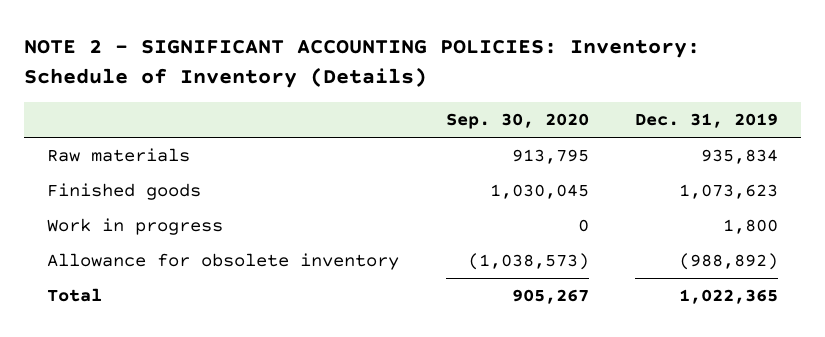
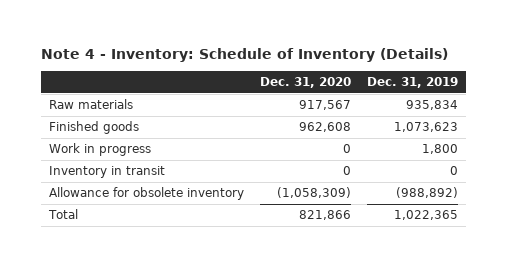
- NOTE 2 - SIGNIFICANT ACCOUNTING POLICIES: Inventory: Schedule of Inventory (Details)
+ Note 4 - Inventory: Schedule of Inventory (Details)
- | Sep. 30, 2020 | Dec. 31, 2019
+ | Dec. 31, 2020 | Dec. 31, 2019
+ Inventory in transit | 0 | 0

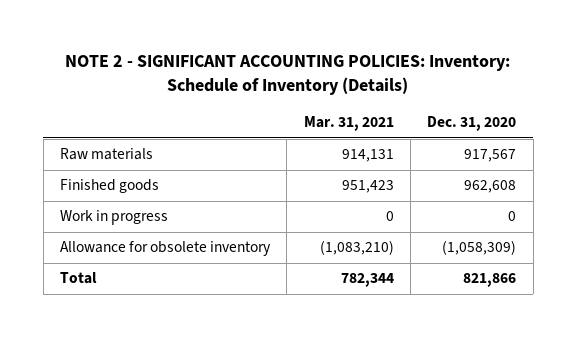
- Note 4 - Inventory: Schedule of Inventory (Details)
+ NOTE 2 - SIGNIFICANT ACCOUNTING POLICIES: Inventory: Schedule of Inventory (Details)
- | Dec. 31, 2020 | Dec. 31, 2019
+ | Mar. 31, 2021 | Dec. 31, 2020
- Inventory in transit | 0 | 0

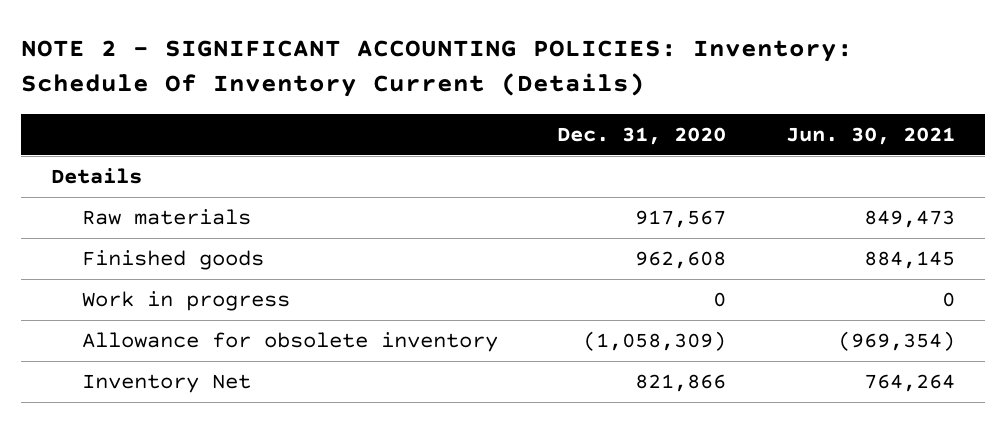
- NOTE 2 - SIGNIFICANT ACCOUNTING POLICIES: Inventory: Schedule of Inventory (Details)
+ NOTE 2 - SIGNIFICANT ACCOUNTING POLICIES: Inventory: Schedule Of Inventory Current (Details)
- | Mar. 31, 2021 | Dec. 31, 2020
+ | Dec. 31, 2020 | Jun. 30, 2021
+ Details
- Total | 782,344 | 821,866
+ Inventory Net | 821,866 | 764,264

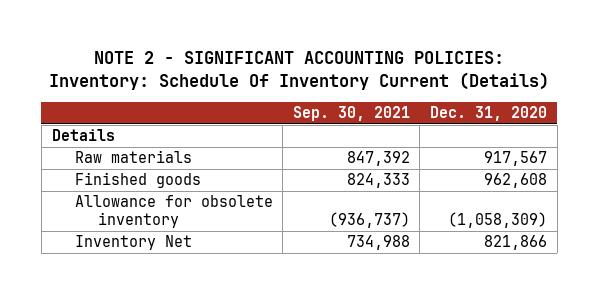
- | Dec. 31, 2020 | Jun. 30, 2021
+ | Sep. 30, 2021 | Dec. 31, 2020
- Work in progress | 0 | 0

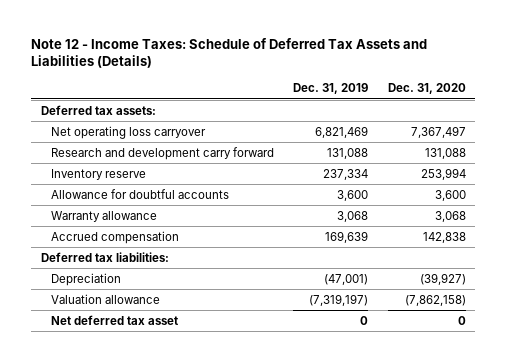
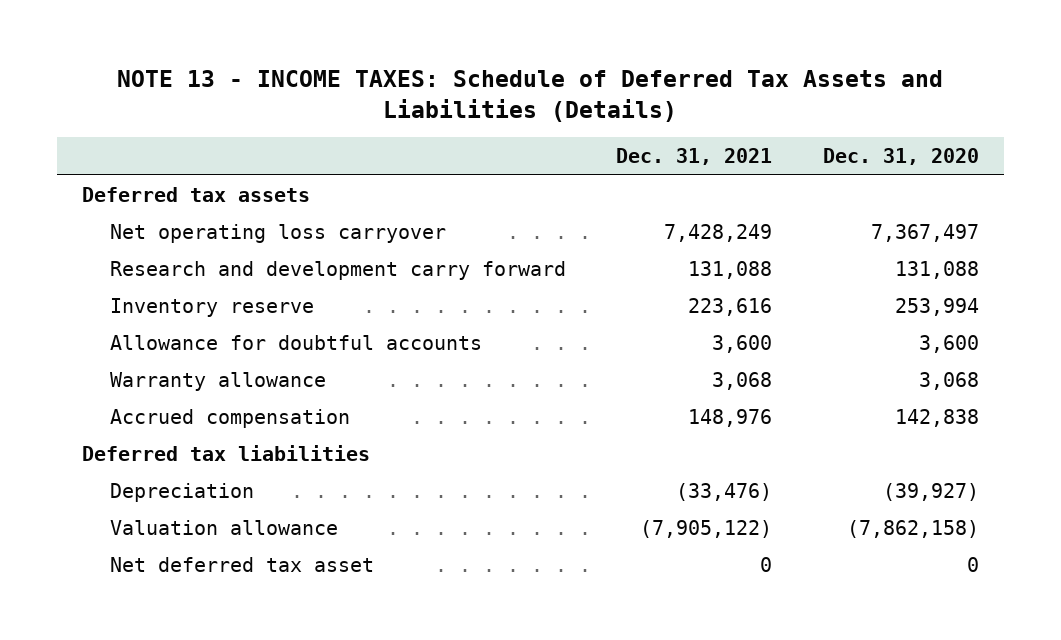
- Note 12 - Income Taxes: Schedule of Deferred Tax Assets and Liabilities (Details)
+ NOTE 13 - INCOME TAXES: Schedule of Deferred Tax Assets and Liabilities (Details)
- | Dec. 31, 2019 | Dec. 31, 2020
+ | Dec. 31, 2021 | Dec. 31, 2020
- Deferred tax assets:
+ Deferred tax assets
- Deferred tax liabilities:
+ Deferred tax liabilities

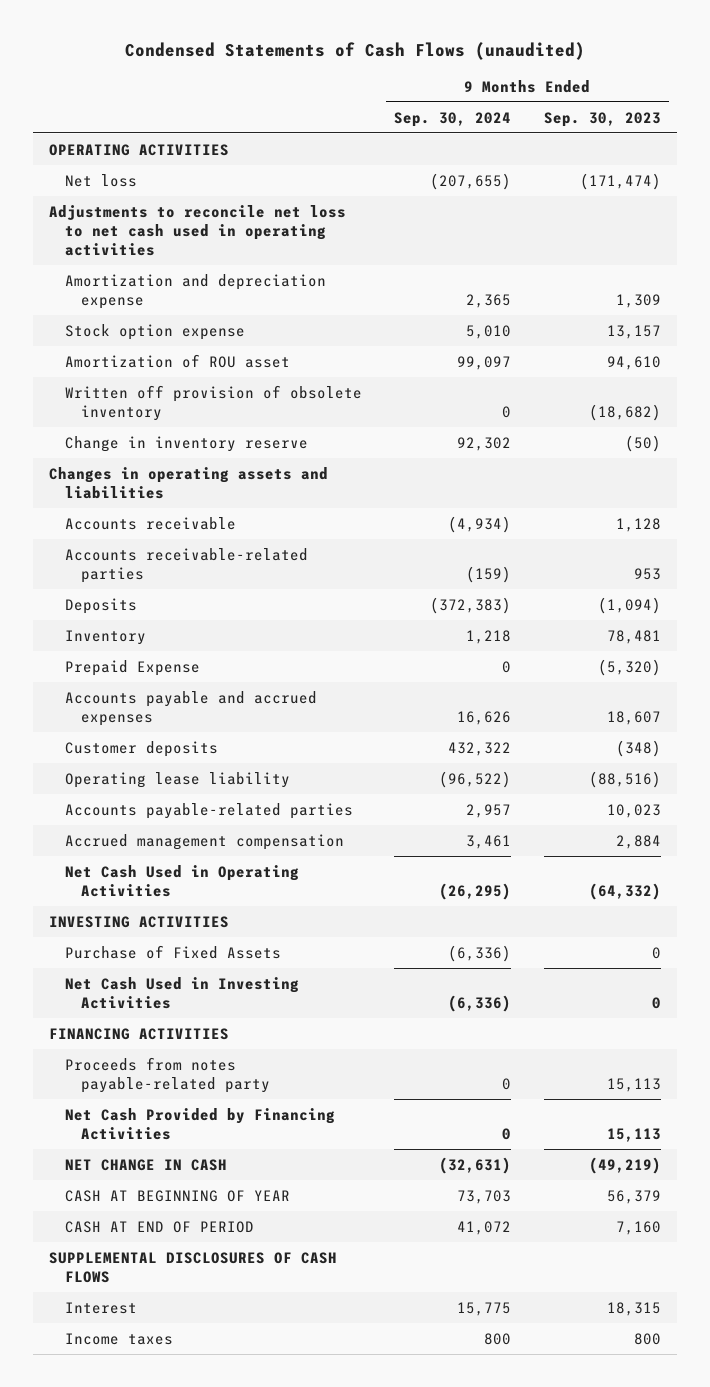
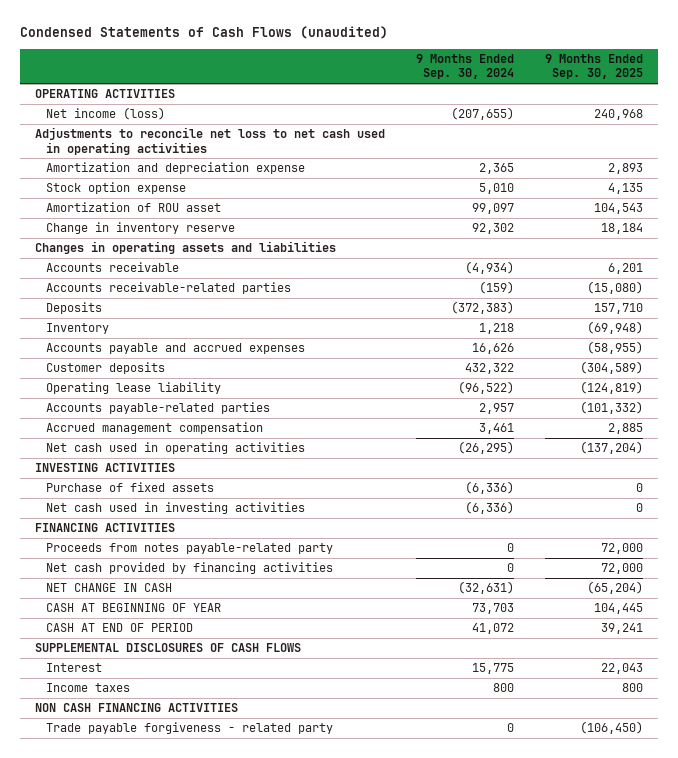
- | 9 Months Ended Sep. 30, 2024 | 9 Months Ended Sep. 30, 2023
+ | 9 Months Ended Sep. 30, 2024 | 9 Months Ended Sep. 30, 2025
- Net loss | (207,655) | (171,474)
+ Net income (loss) | (207,655) | 240,968
- Written off provision of obsolete inventory | 0 | (18,682)
- Prepaid Expense | 0 | (5,320)
- Net Cash Used in Operating Activities | (26,295) | (64,332)
+ Net cash used in operating activities | (26,295) | (137,204)
- Purchase of Fixed Assets | (6,336) | 0
- Net Cash Used in Investing Activities | (6,336) | 0
+ Purchase of fixed assets | (6,336) | 0
+ Net cash used in investing activities | (6,336) | 0
- Net Cash Provided by Financing Activities | 0 | 15,113
+ Net cash provided by financing activities | 0 | 72,000
+ NON CASH FINANCING ACTIVITIES
+ Trade payable forgiveness - related party | 0 | (106,450)

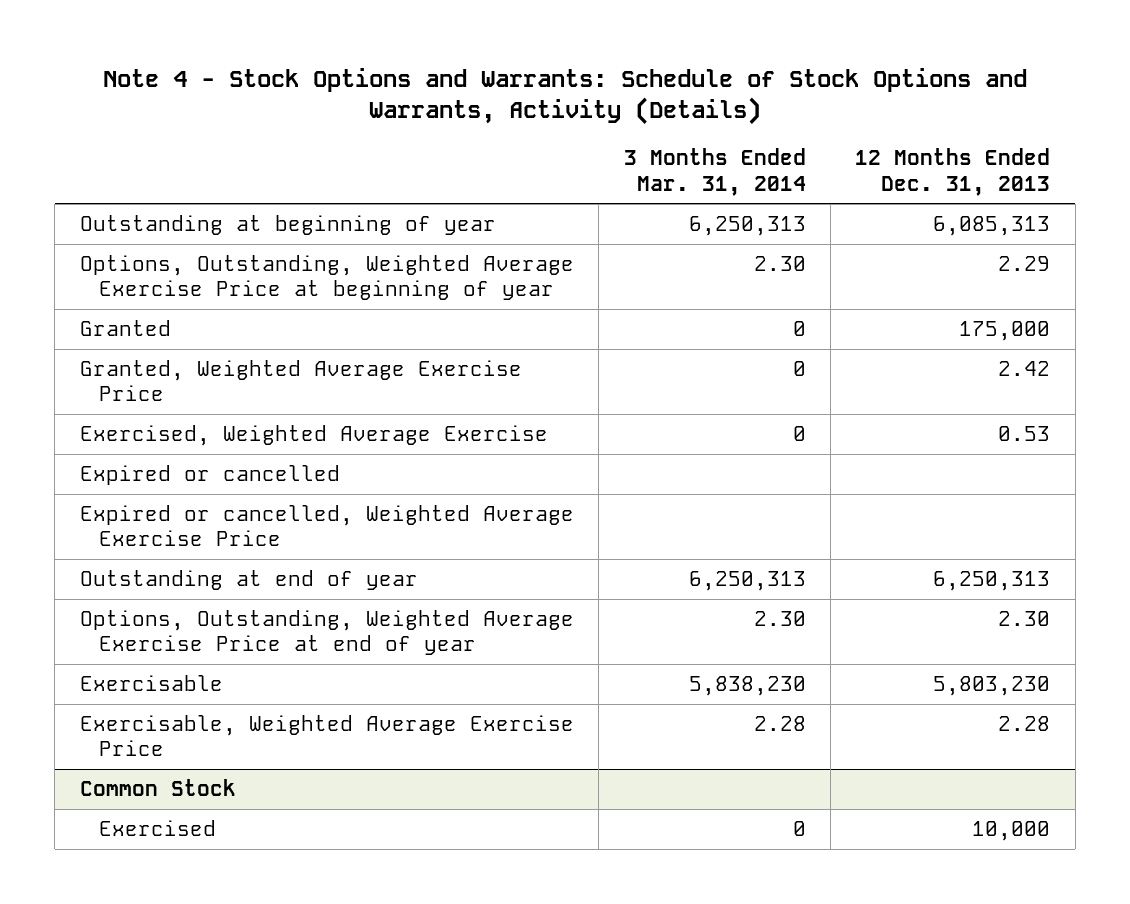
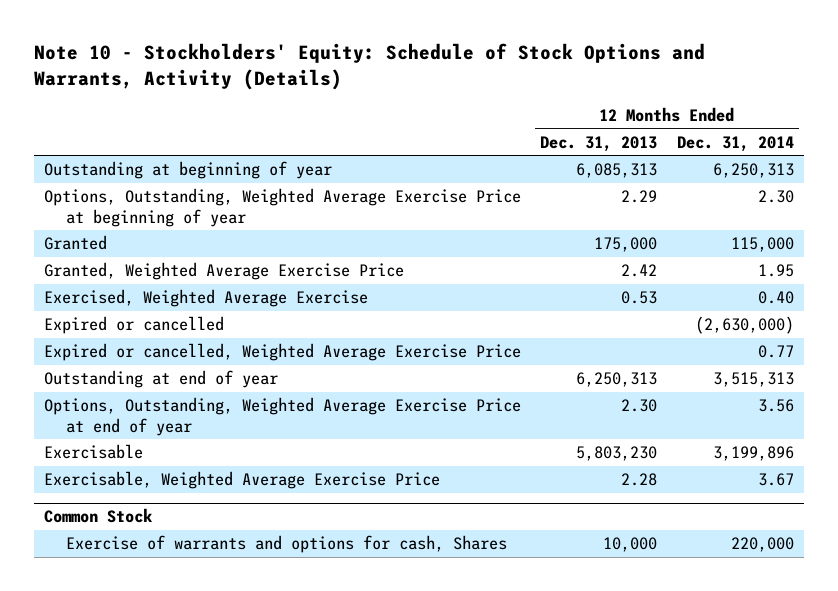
- Note 4 - Stock Options and Warrants: Schedule of Stock Options and Warrants, Activity (Details)
+ Note 10 - Stockholders' Equity: Schedule of Stock Options and Warrants, Activity (Details)
- | 3 Months Ended Mar. 31, 2014 | 12 Months Ended Dec. 31, 2013
+ | 12 Months Ended Dec. 31, 2013 | 12 Months Ended Dec. 31, 2014
@ Common Stock
- Exercised | 0 | 10,000
+ Exercise of warrants and options for cash, Shares | 10,000 | 220,000

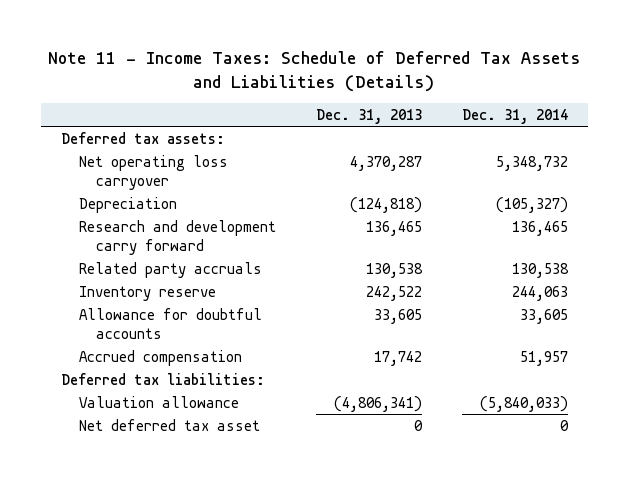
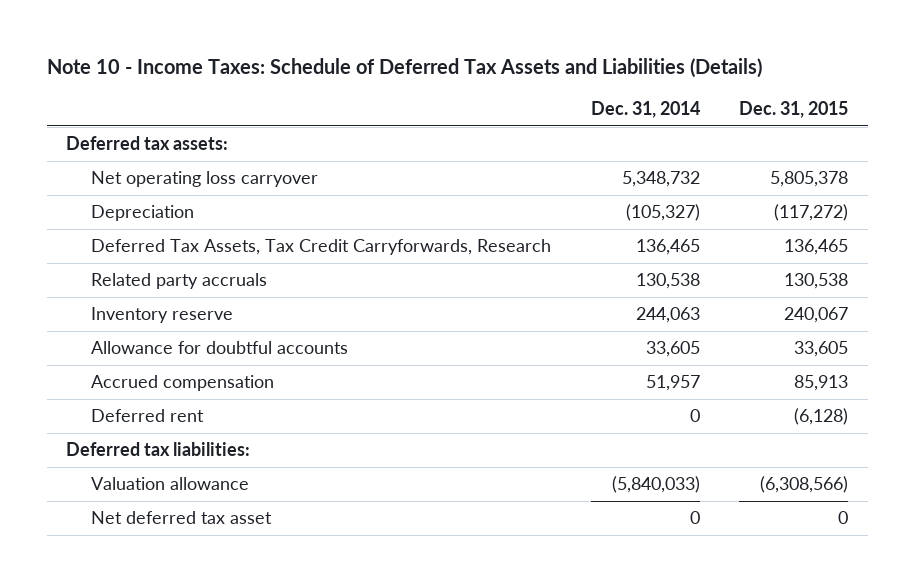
- Note 11 - Income Taxes: Schedule of Deferred Tax Assets and Liabilities (Details)
+ Note 10 - Income Taxes: Schedule of Deferred Tax Assets and Liabilities (Details)
- | Dec. 31, 2013 | Dec. 31, 2014
+ | Dec. 31, 2014 | Dec. 31, 2015
- Research and development carry forward | 136,465 | 136,465
+ Deferred Tax Assets, Tax Credit Carryforwards, Research | 136,465 | 136,465
+ Deferred rent | 0 | (6,128)

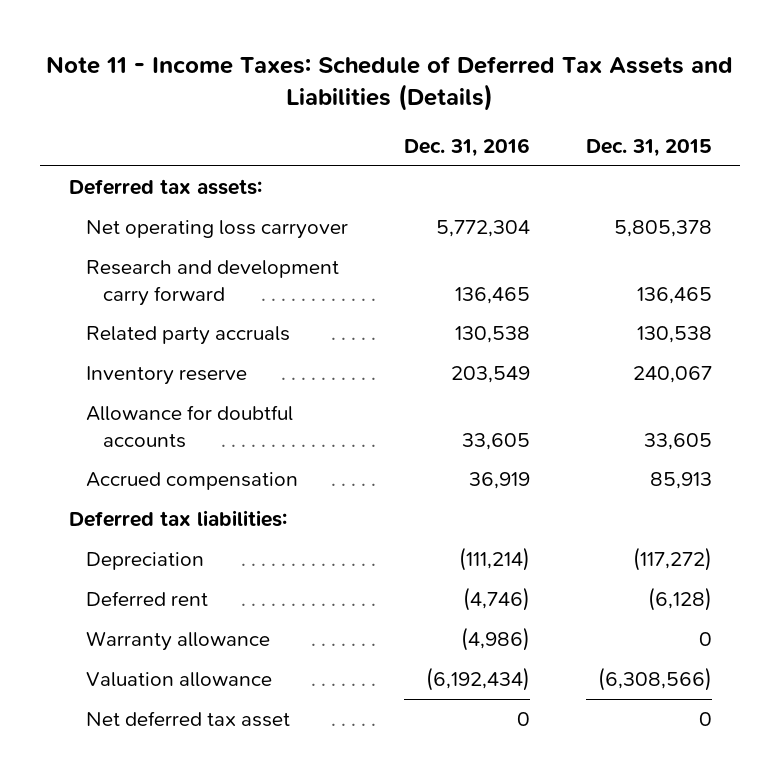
- Note 10 - Income Taxes: Schedule of Deferred Tax Assets and Liabilities (Details)
+ Note 11 - Income Taxes: Schedule of Deferred Tax Assets and Liabilities (Details)
- | Dec. 31, 2014 | Dec. 31, 2015
+ | Dec. 31, 2016 | Dec. 31, 2015
- Deferred Tax Assets, Tax Credit Carryforwards, Research | 136,465 | 136,465
+ Research and development carry forward | 136,465 | 136,465
moved down: Depreciation | (111,214) | (117,272)
moved down: Deferred rent | (4,746) | (6,128)
+ Warranty allowance | (4,986) | 0

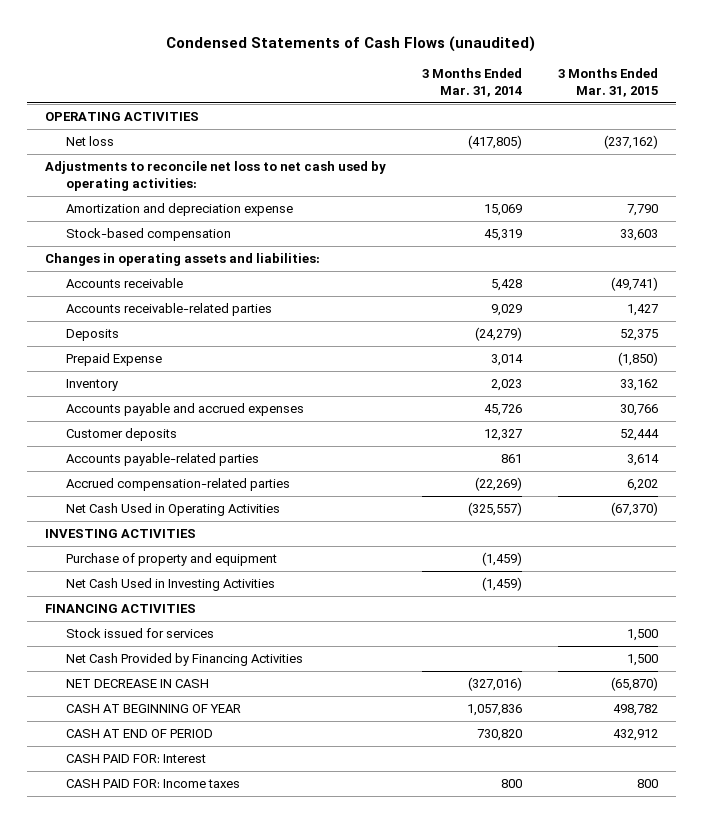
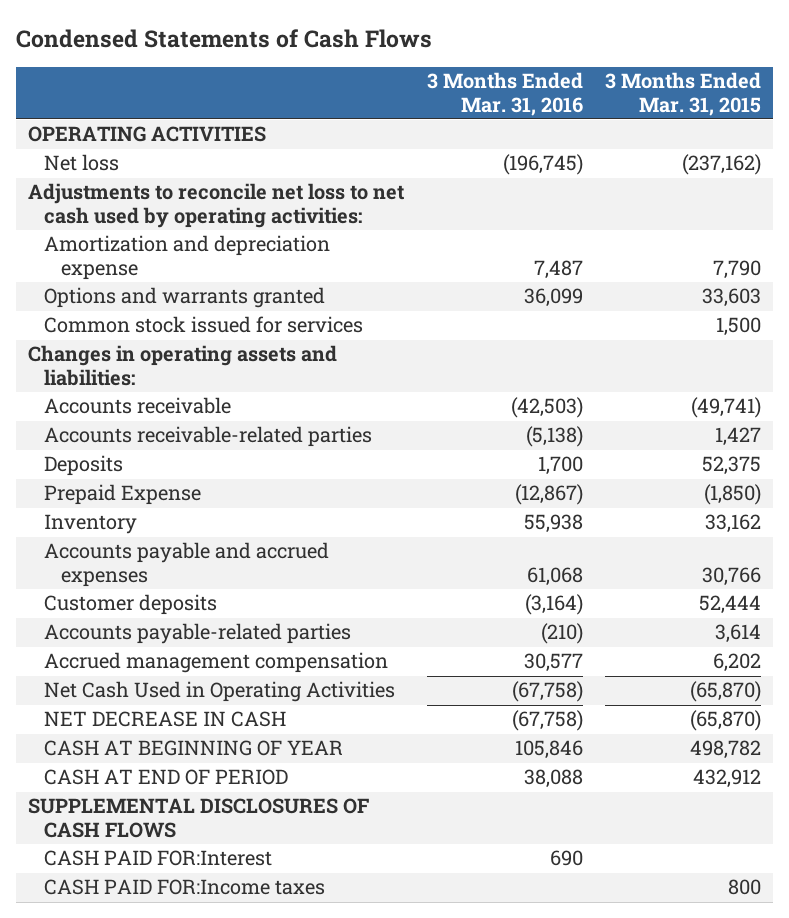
- Condensed Statements of Cash Flows (unaudited)
+ Condensed Statements of Cash Flows
- | 3 Months Ended Mar. 31, 2014 | 3 Months Ended Mar. 31, 2015
+ | 3 Months Ended Mar. 31, 2016 | 3 Months Ended Mar. 31, 2015
- Stock-based compensation | 45,319 | 33,603
+ Options and warrants granted | 36,099 | 33,603
+ Common stock issued for services | | 1,500
- Accrued compensation-related parties | (22,269) | 6,202
- Net Cash Used in Operating Activities | (325,557) | (67,370)
- INVESTING ACTIVITIES
- Purchase of property and equipment | (1,459) |
- Net Cash Used in Investing Activities | (1,459) |
- FINANCING ACTIVITIES
- Stock issued for services | | 1,500
- Net Cash Provided by Financing Activities | | 1,500
+ Accrued management compensation | 30,577 | 6,202
+ Net Cash Used in Operating Activities | (67,758) | (65,870)
- CASH PAID FOR: Interest
- CASH PAID FOR: Income taxes | 800 | 800
+ SUPPLEMENTAL DISCLOSURES OF CASH FLOWS
+ CASH PAID FOR:Interest | 690 |
+ CASH PAID FOR:Income taxes | | 800

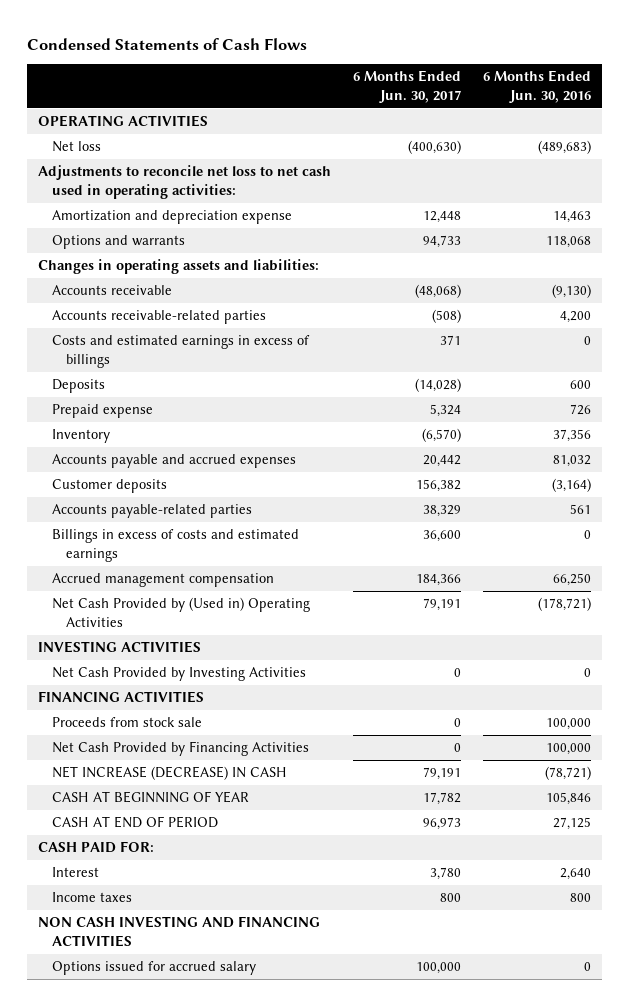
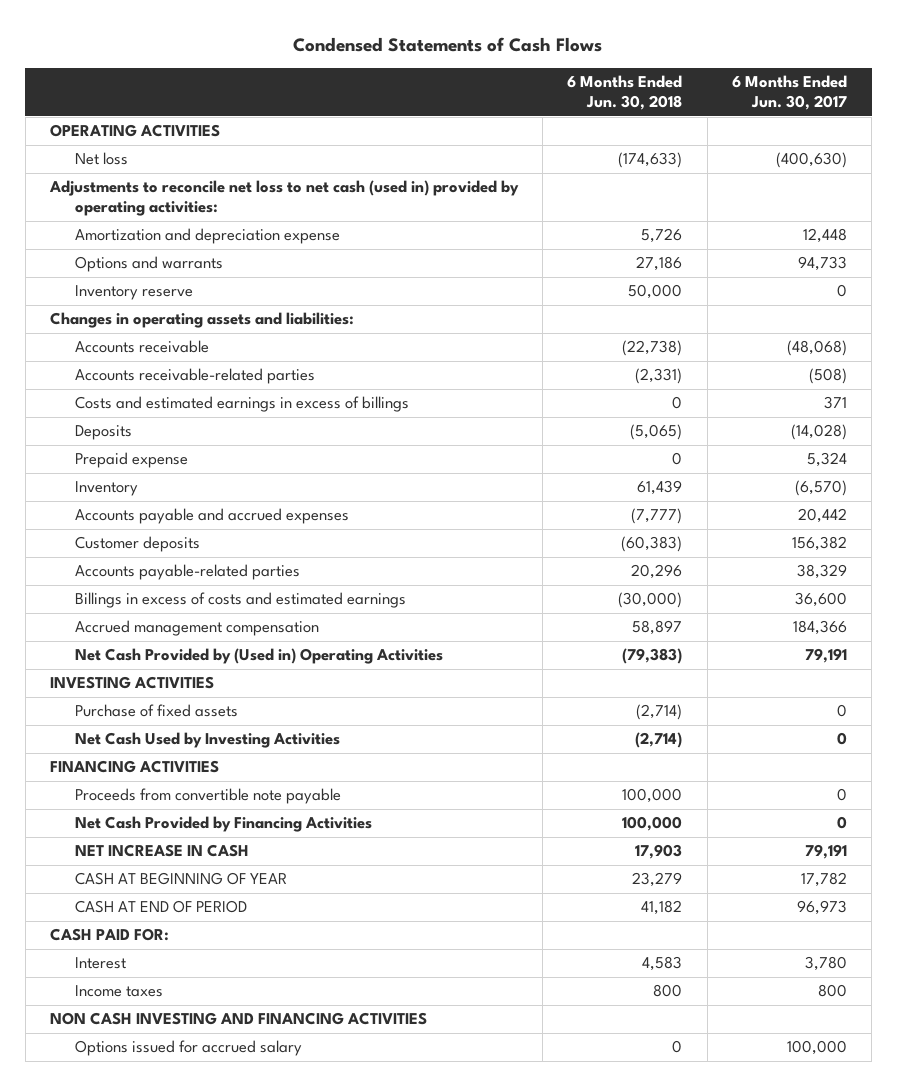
- | 6 Months Ended Jun. 30, 2017 | 6 Months Ended Jun. 30, 2016
+ | 6 Months Ended Jun. 30, 2018 | 6 Months Ended Jun. 30, 2017
- Adjustments to reconcile net loss to net cash used in operating activities:
+ Adjustments to reconcile net loss to net cash (used in) provided by operating activities:
+ Inventory reserve | 50,000 | 0
- Net Cash Provided by Investing Activities | 0 | 0
+ Purchase of fixed assets | (2,714) | 0
+ Net Cash Used by Investing Activities | (2,714) | 0
- Proceeds from stock sale | 0 | 100,000
+ Proceeds from convertible note payable | 100,000 | 0
- NET INCREASE (DECREASE) IN CASH | 79,191 | (78,721)
+ NET INCREASE IN CASH | 17,903 | 79,191

